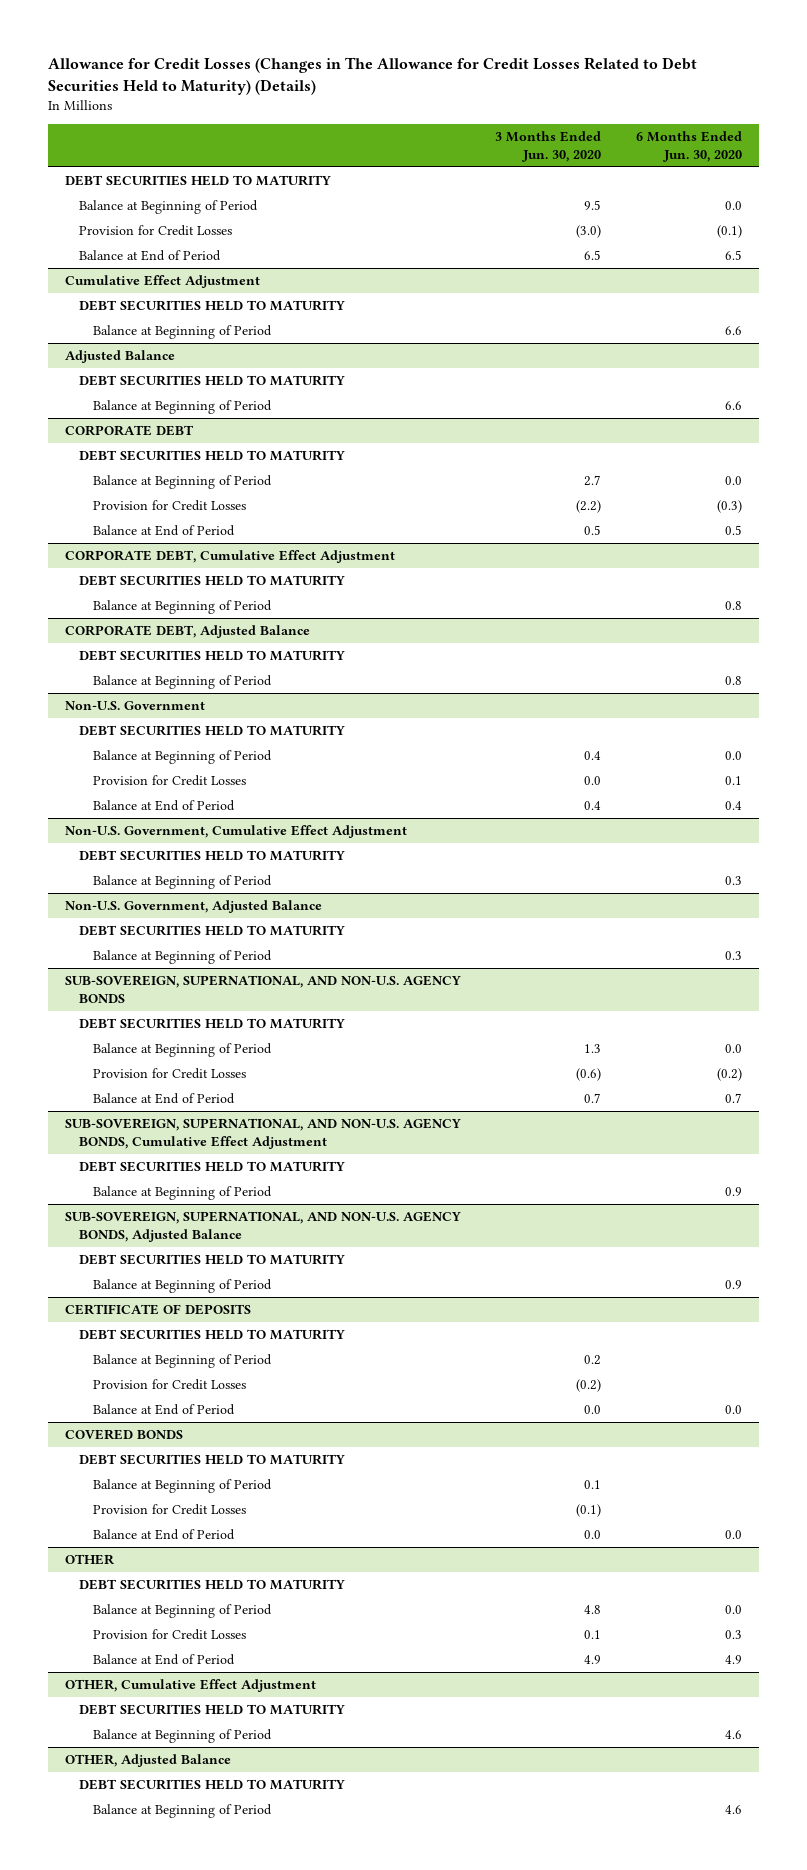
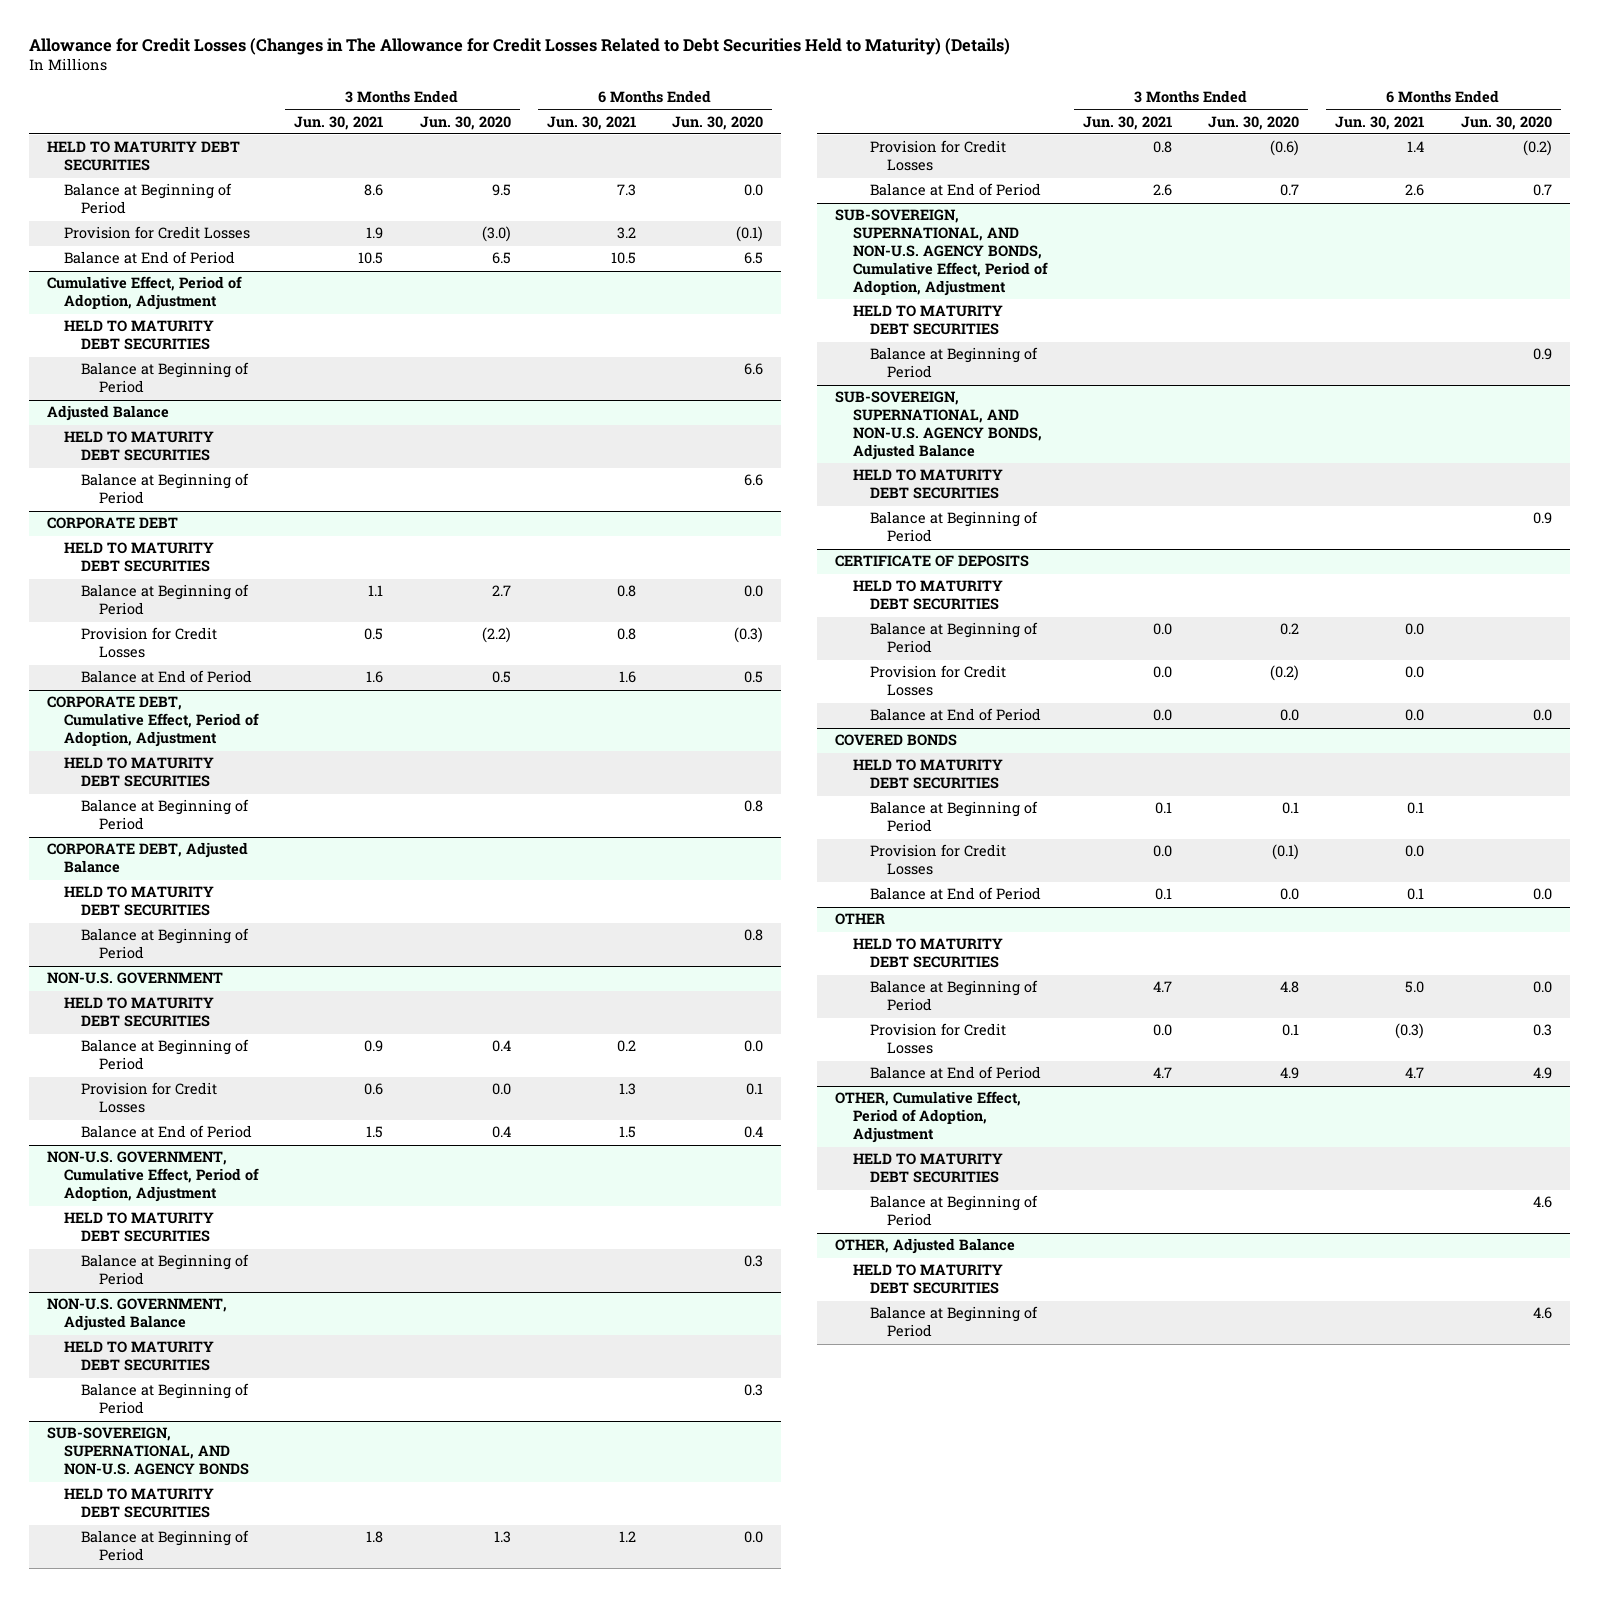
- | 3 Months Ended Jun. 30, 2020 | 6 Months Ended Jun. 30, 2020
+ | 3 Months Ended Jun. 30, 2021 | 3 Months Ended Jun. 30, 2020 | 6 Months Ended Jun. 30, 2021 | 6 Months Ended Jun. 30, 2020
- DEBT SECURITIES HELD TO MATURITY
+ HELD TO MATURITY DEBT SECURITIES
- Cumulative Effect Adjustment
- DEBT SECURITIES HELD TO MATURITY
+ Cumulative Effect, Period of Adoption, Adjustment
+ HELD TO MATURITY DEBT SECURITIES
@ Adjusted Balance
- DEBT SECURITIES HELD TO MATURITY
+ HELD TO MATURITY DEBT SECURITIES
@ CORPORATE DEBT
- DEBT SECURITIES HELD TO MATURITY
+ HELD TO MATURITY DEBT SECURITIES
- CORPORATE DEBT, Cumulative Effect Adjustment
- DEBT SECURITIES HELD TO MATURITY
+ CORPORATE DEBT, Cumulative Effect, Period of Adoption, Adjustment
+ HELD TO MATURITY DEBT SECURITIES
@ CORPORATE DEBT, Adjusted Balance
- DEBT SECURITIES HELD TO MATURITY
+ HELD TO MATURITY DEBT SECURITIES
- Non-U.S. Government
- DEBT SECURITIES HELD TO MATURITY
+ NON-U.S. GOVERNMENT
+ HELD TO MATURITY DEBT SECURITIES
- Non-U.S. Government, Cumulative Effect Adjustment
- DEBT SECURITIES HELD TO MATURITY
+ NON-U.S. GOVERNMENT, Cumulative Effect, Period of Adoption, Adjustment
+ HELD TO MATURITY DEBT SECURITIES
- Non-U.S. Government, Adjusted Balance
- DEBT SECURITIES HELD TO MATURITY
+ NON-U.S. GOVERNMENT, Adjusted Balance
+ HELD TO MATURITY DEBT SECURITIES
@ SUB-SOVEREIGN, SUPERNATIONAL, AND NON-U.S. AGENCY BONDS
- DEBT SECURITIES HELD TO MATURITY
+ HELD TO MATURITY DEBT SECURITIES
- SUB-SOVEREIGN, SUPERNATIONAL, AND NON-U.S. AGENCY BONDS, Cumulative Effect Adjustment
- DEBT SECURITIES HELD TO MATURITY
+ SUB-SOVEREIGN, SUPERNATIONAL, AND NON-U.S. AGENCY BONDS, Cumulative Effect, Period of Adoption, Adjustment
+ HELD TO MATURITY DEBT SECURITIES
@ SUB-SOVEREIGN, SUPERNATIONAL, AND NON-U.S. AGENCY BONDS, Adjusted Balance
- DEBT SECURITIES HELD TO MATURITY
+ HELD TO MATURITY DEBT SECURITIES
@ CERTIFICATE OF DEPOSITS
- DEBT SECURITIES HELD TO MATURITY
+ HELD TO MATURITY DEBT SECURITIES
@ COVERED BONDS
- DEBT SECURITIES HELD TO MATURITY
+ HELD TO MATURITY DEBT SECURITIES
@ OTHER
- DEBT SECURITIES HELD TO MATURITY
+ HELD TO MATURITY DEBT SECURITIES
- OTHER, Cumulative Effect Adjustment
- DEBT SECURITIES HELD TO MATURITY
+ OTHER, Cumulative Effect, Period of Adoption, Adjustment
+ HELD TO MATURITY DEBT SECURITIES
@ OTHER, Adjusted Balance
- DEBT SECURITIES HELD TO MATURITY
+ HELD TO MATURITY DEBT SECURITIES

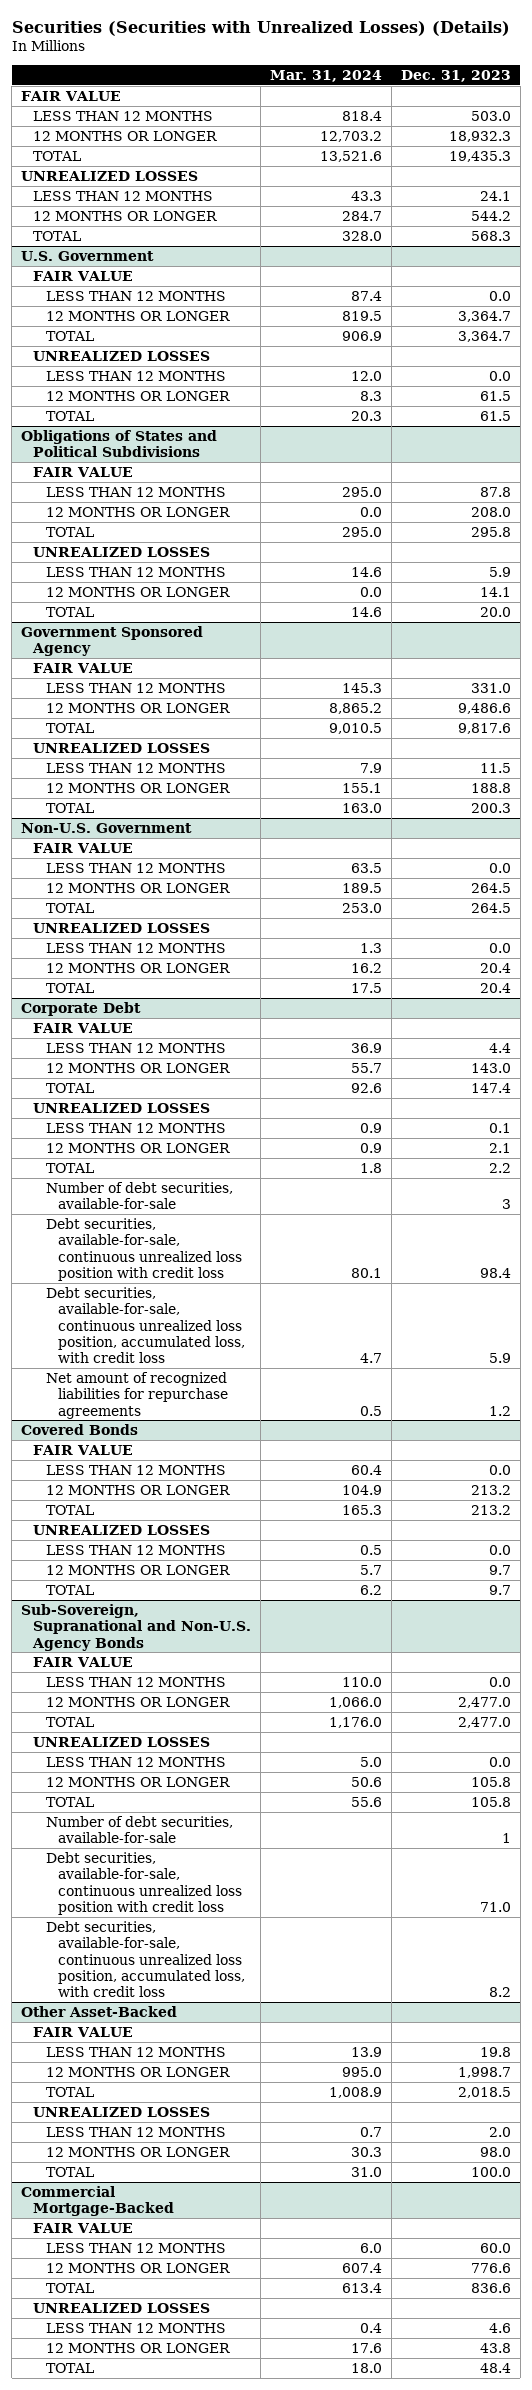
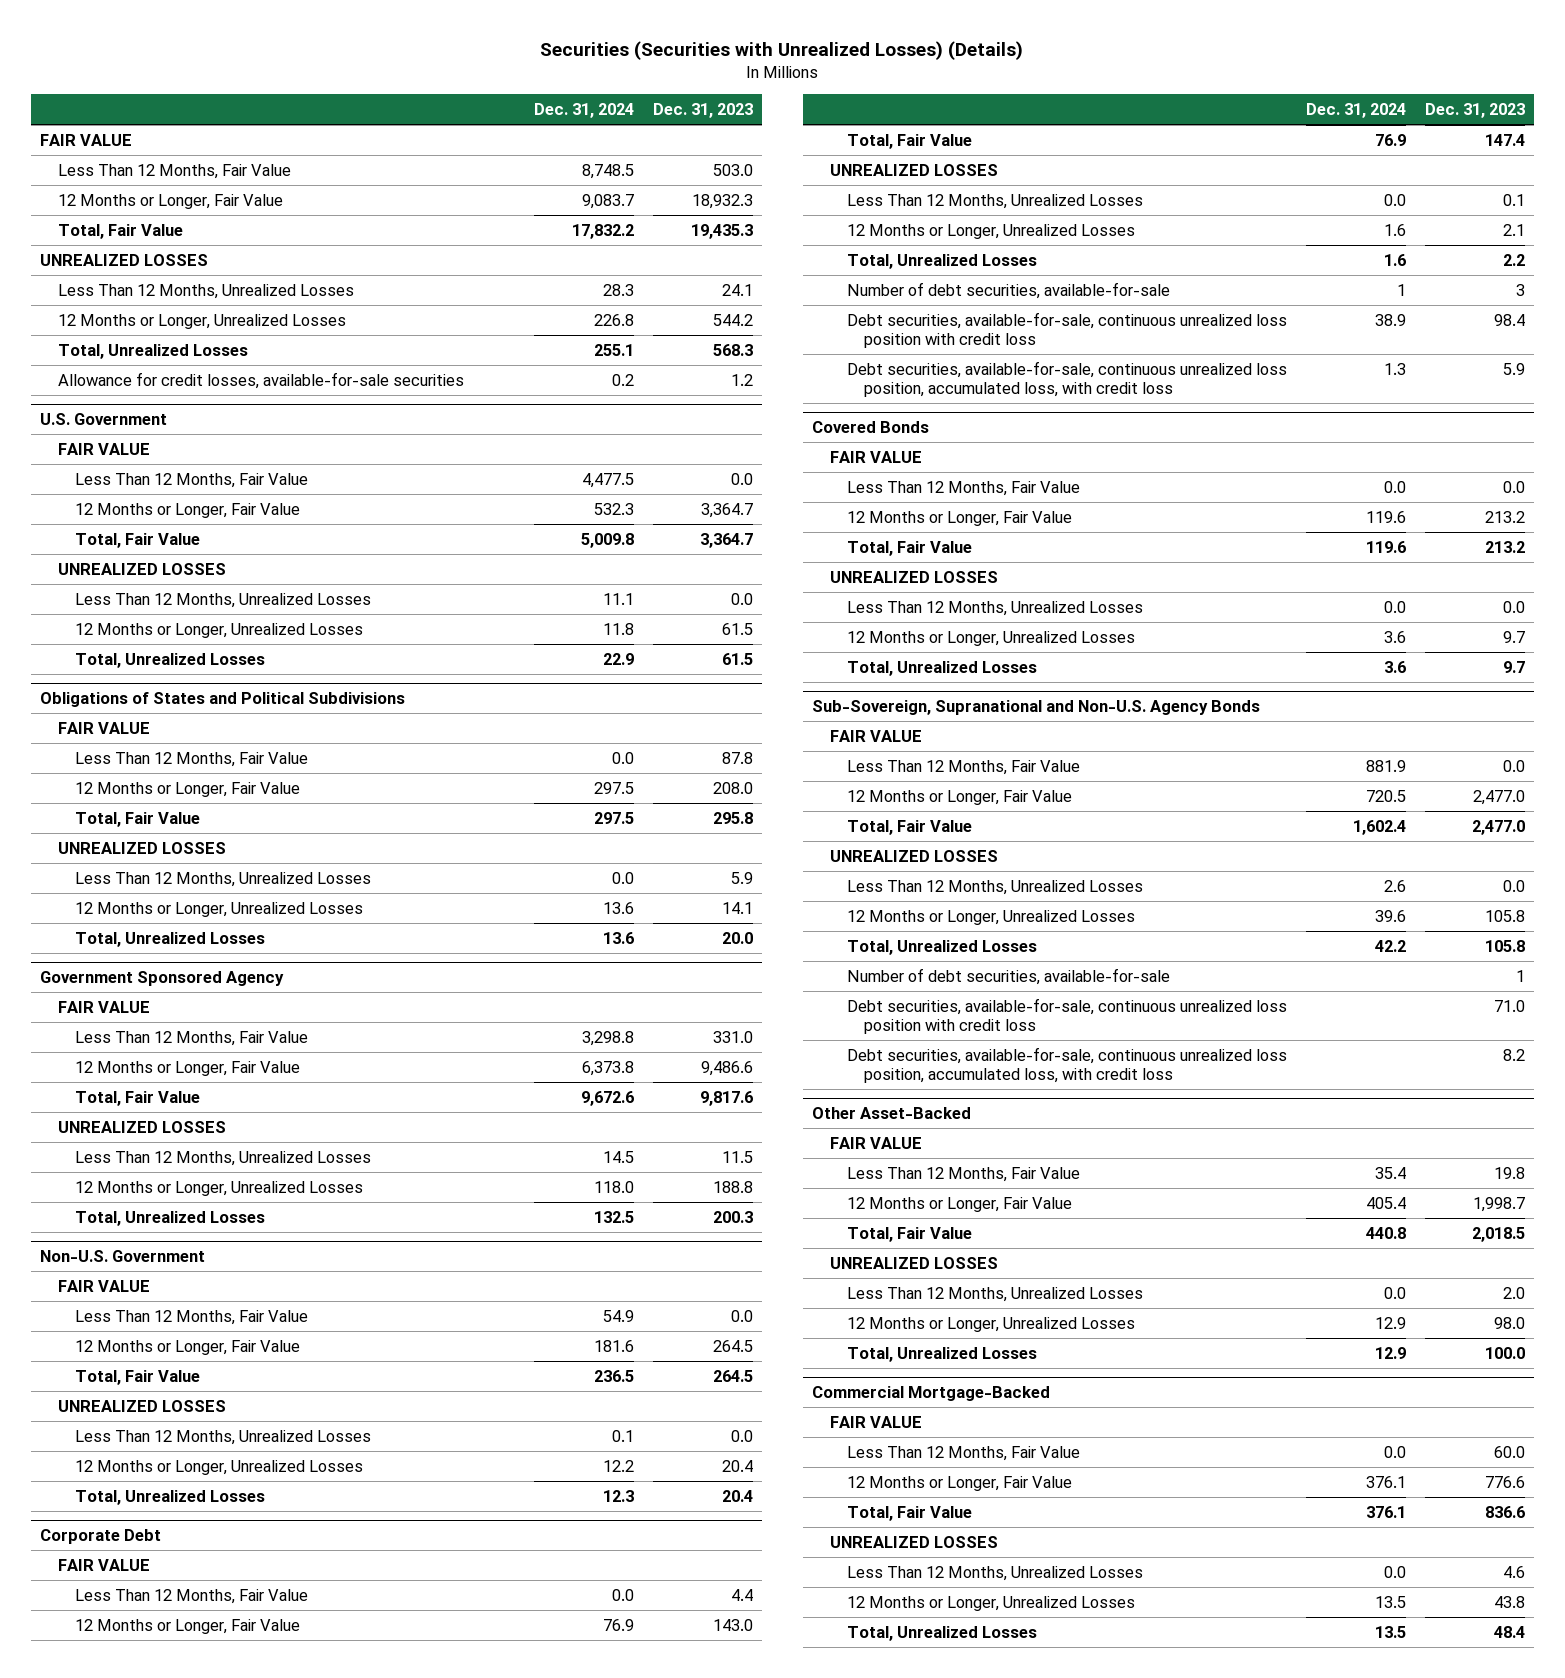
- | Mar. 31, 2024 | Dec. 31, 2023
+ | Dec. 31, 2024 | Dec. 31, 2023
- LESS THAN 12 MONTHS | 818.4 | 503.0
- 12 MONTHS OR LONGER | 12,703.2 | 18,932.3
- TOTAL | 13,521.6 | 19,435.3
+ Less Than 12 Months, Fair Value | 8,748.5 | 503.0
+ 12 Months or Longer, Fair Value | 9,083.7 | 18,932.3
+ Total, Fair Value | 17,832.2 | 19,435.3
- LESS THAN 12 MONTHS | 43.3 | 24.1
- 12 MONTHS OR LONGER | 284.7 | 544.2
- TOTAL | 328.0 | 568.3
+ Less Than 12 Months, Unrealized Losses | 28.3 | 24.1
+ 12 Months or Longer, Unrealized Losses | 226.8 | 544.2
+ Total, Unrealized Losses | 255.1 | 568.3
+ Allowance for credit losses, available-for-sale securities | 0.2 | 1.2
@ U.S. Government
- LESS THAN 12 MONTHS | 87.4 | 0.0
- 12 MONTHS OR LONGER | 819.5 | 3,364.7
- TOTAL | 906.9 | 3,364.7
+ Less Than 12 Months, Fair Value | 4,477.5 | 0.0
+ 12 Months or Longer, Fair Value | 532.3 | 3,364.7
+ Total, Fair Value | 5,009.8 | 3,364.7
- LESS THAN 12 MONTHS | 12.0 | 0.0
- 12 MONTHS OR LONGER | 8.3 | 61.5
- TOTAL | 20.3 | 61.5
+ Less Than 12 Months, Unrealized Losses | 11.1 | 0.0
+ 12 Months or Longer, Unrealized Losses | 11.8 | 61.5
+ Total, Unrealized Losses | 22.9 | 61.5
@ Obligations of States and Political Subdivisions
- LESS THAN 12 MONTHS | 295.0 | 87.8
- 12 MONTHS OR LONGER | 0.0 | 208.0
- TOTAL | 295.0 | 295.8
+ Less Than 12 Months, Fair Value | 0.0 | 87.8
+ 12 Months or Longer, Fair Value | 297.5 | 208.0
+ Total, Fair Value | 297.5 | 295.8
- LESS THAN 12 MONTHS | 14.6 | 5.9
- 12 MONTHS OR LONGER | 0.0 | 14.1
- TOTAL | 14.6 | 20.0
+ Less Than 12 Months, Unrealized Losses | 0.0 | 5.9
+ 12 Months or Longer, Unrealized Losses | 13.6 | 14.1
+ Total, Unrealized Losses | 13.6 | 20.0
@ Government Sponsored Agency
- LESS THAN 12 MONTHS | 145.3 | 331.0
- 12 MONTHS OR LONGER | 8,865.2 | 9,486.6
- TOTAL | 9,010.5 | 9,817.6
+ Less Than 12 Months, Fair Value | 3,298.8 | 331.0
+ 12 Months or Longer, Fair Value | 6,373.8 | 9,486.6
+ Total, Fair Value | 9,672.6 | 9,817.6
- LESS THAN 12 MONTHS | 7.9 | 11.5
- 12 MONTHS OR LONGER | 155.1 | 188.8
- TOTAL | 163.0 | 200.3
+ Less Than 12 Months, Unrealized Losses | 14.5 | 11.5
+ 12 Months or Longer, Unrealized Losses | 118.0 | 188.8
+ Total, Unrealized Losses | 132.5 | 200.3
@ Non-U.S. Government
- LESS THAN 12 MONTHS | 63.5 | 0.0
- 12 MONTHS OR LONGER | 189.5 | 264.5
- TOTAL | 253.0 | 264.5
+ Less Than 12 Months, Fair Value | 54.9 | 0.0
+ 12 Months or Longer, Fair Value | 181.6 | 264.5
+ Total, Fair Value | 236.5 | 264.5
- LESS THAN 12 MONTHS | 1.3 | 0.0
- 12 MONTHS OR LONGER | 16.2 | 20.4
- TOTAL | 17.5 | 20.4
+ Less Than 12 Months, Unrealized Losses | 0.1 | 0.0
+ 12 Months or Longer, Unrealized Losses | 12.2 | 20.4
+ Total, Unrealized Losses | 12.3 | 20.4
@ Corporate Debt
- LESS THAN 12 MONTHS | 36.9 | 4.4
- 12 MONTHS OR LONGER | 55.7 | 143.0
- TOTAL | 92.6 | 147.4
+ Less Than 12 Months, Fair Value | 0.0 | 4.4
+ 12 Months or Longer, Fair Value | 76.9 | 143.0
+ Total, Fair Value | 76.9 | 147.4
- LESS THAN 12 MONTHS | 0.9 | 0.1
- 12 MONTHS OR LONGER | 0.9 | 2.1
- TOTAL | 1.8 | 2.2
+ Less Than 12 Months, Unrealized Losses | 0.0 | 0.1
+ 12 Months or Longer, Unrealized Losses | 1.6 | 2.1
+ Total, Unrealized Losses | 1.6 | 2.2
- Net amount of recognized liabilities for repurchase agreements | 0.5 | 1.2
@ Covered Bonds
- LESS THAN 12 MONTHS | 60.4 | 0.0
- 12 MONTHS OR LONGER | 104.9 | 213.2
- TOTAL | 165.3 | 213.2
+ Less Than 12 Months, Fair Value | 0.0 | 0.0
+ 12 Months or Longer, Fair Value | 119.6 | 213.2
+ Total, Fair Value | 119.6 | 213.2
- LESS THAN 12 MONTHS | 0.5 | 0.0
- 12 MONTHS OR LONGER | 5.7 | 9.7
- TOTAL | 6.2 | 9.7
+ Less Than 12 Months, Unrealized Losses | 0.0 | 0.0
+ 12 Months or Longer, Unrealized Losses | 3.6 | 9.7
+ Total, Unrealized Losses | 3.6 | 9.7
@ Sub-Sovereign, Supranational and Non-U.S. Agency Bonds
- LESS THAN 12 MONTHS | 110.0 | 0.0
- 12 MONTHS OR LONGER | 1,066.0 | 2,477.0
- TOTAL | 1,176.0 | 2,477.0
+ Less Than 12 Months, Fair Value | 881.9 | 0.0
+ 12 Months or Longer, Fair Value | 720.5 | 2,477.0
+ Total, Fair Value | 1,602.4 | 2,477.0
- LESS THAN 12 MONTHS | 5.0 | 0.0
- 12 MONTHS OR LONGER | 50.6 | 105.8
- TOTAL | 55.6 | 105.8
+ Less Than 12 Months, Unrealized Losses | 2.6 | 0.0
+ 12 Months or Longer, Unrealized Losses | 39.6 | 105.8
+ Total, Unrealized Losses | 42.2 | 105.8
@ Other Asset-Backed
- LESS THAN 12 MONTHS | 13.9 | 19.8
- 12 MONTHS OR LONGER | 995.0 | 1,998.7
- TOTAL | 1,008.9 | 2,018.5
+ Less Than 12 Months, Fair Value | 35.4 | 19.8
+ 12 Months or Longer, Fair Value | 405.4 | 1,998.7
+ Total, Fair Value | 440.8 | 2,018.5
- LESS THAN 12 MONTHS | 0.7 | 2.0
- 12 MONTHS OR LONGER | 30.3 | 98.0
- TOTAL | 31.0 | 100.0
+ Less Than 12 Months, Unrealized Losses | 0.0 | 2.0
+ 12 Months or Longer, Unrealized Losses | 12.9 | 98.0
+ Total, Unrealized Losses | 12.9 | 100.0
@ Commercial Mortgage-Backed
- LESS THAN 12 MONTHS | 6.0 | 60.0
- 12 MONTHS OR LONGER | 607.4 | 776.6
- TOTAL | 613.4 | 836.6
+ Less Than 12 Months, Fair Value | 0.0 | 60.0
+ 12 Months or Longer, Fair Value | 376.1 | 776.6
+ Total, Fair Value | 376.1 | 836.6
- LESS THAN 12 MONTHS | 0.4 | 4.6
- 12 MONTHS OR LONGER | 17.6 | 43.8
- TOTAL | 18.0 | 48.4
+ Less Than 12 Months, Unrealized Losses | 0.0 | 4.6
+ 12 Months or Longer, Unrealized Losses | 13.5 | 43.8
+ Total, Unrealized Losses | 13.5 | 48.4

